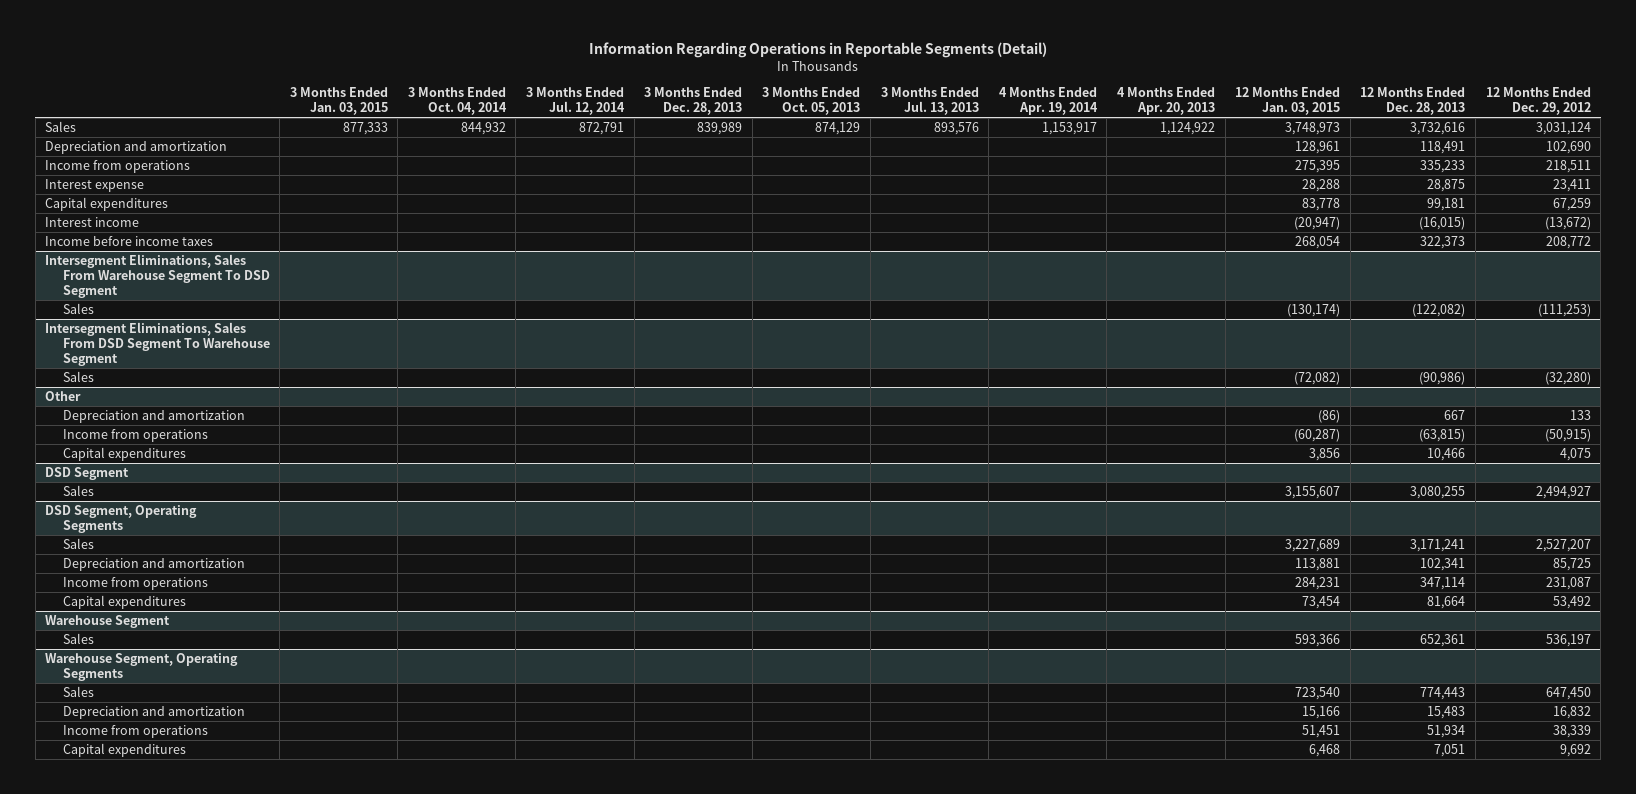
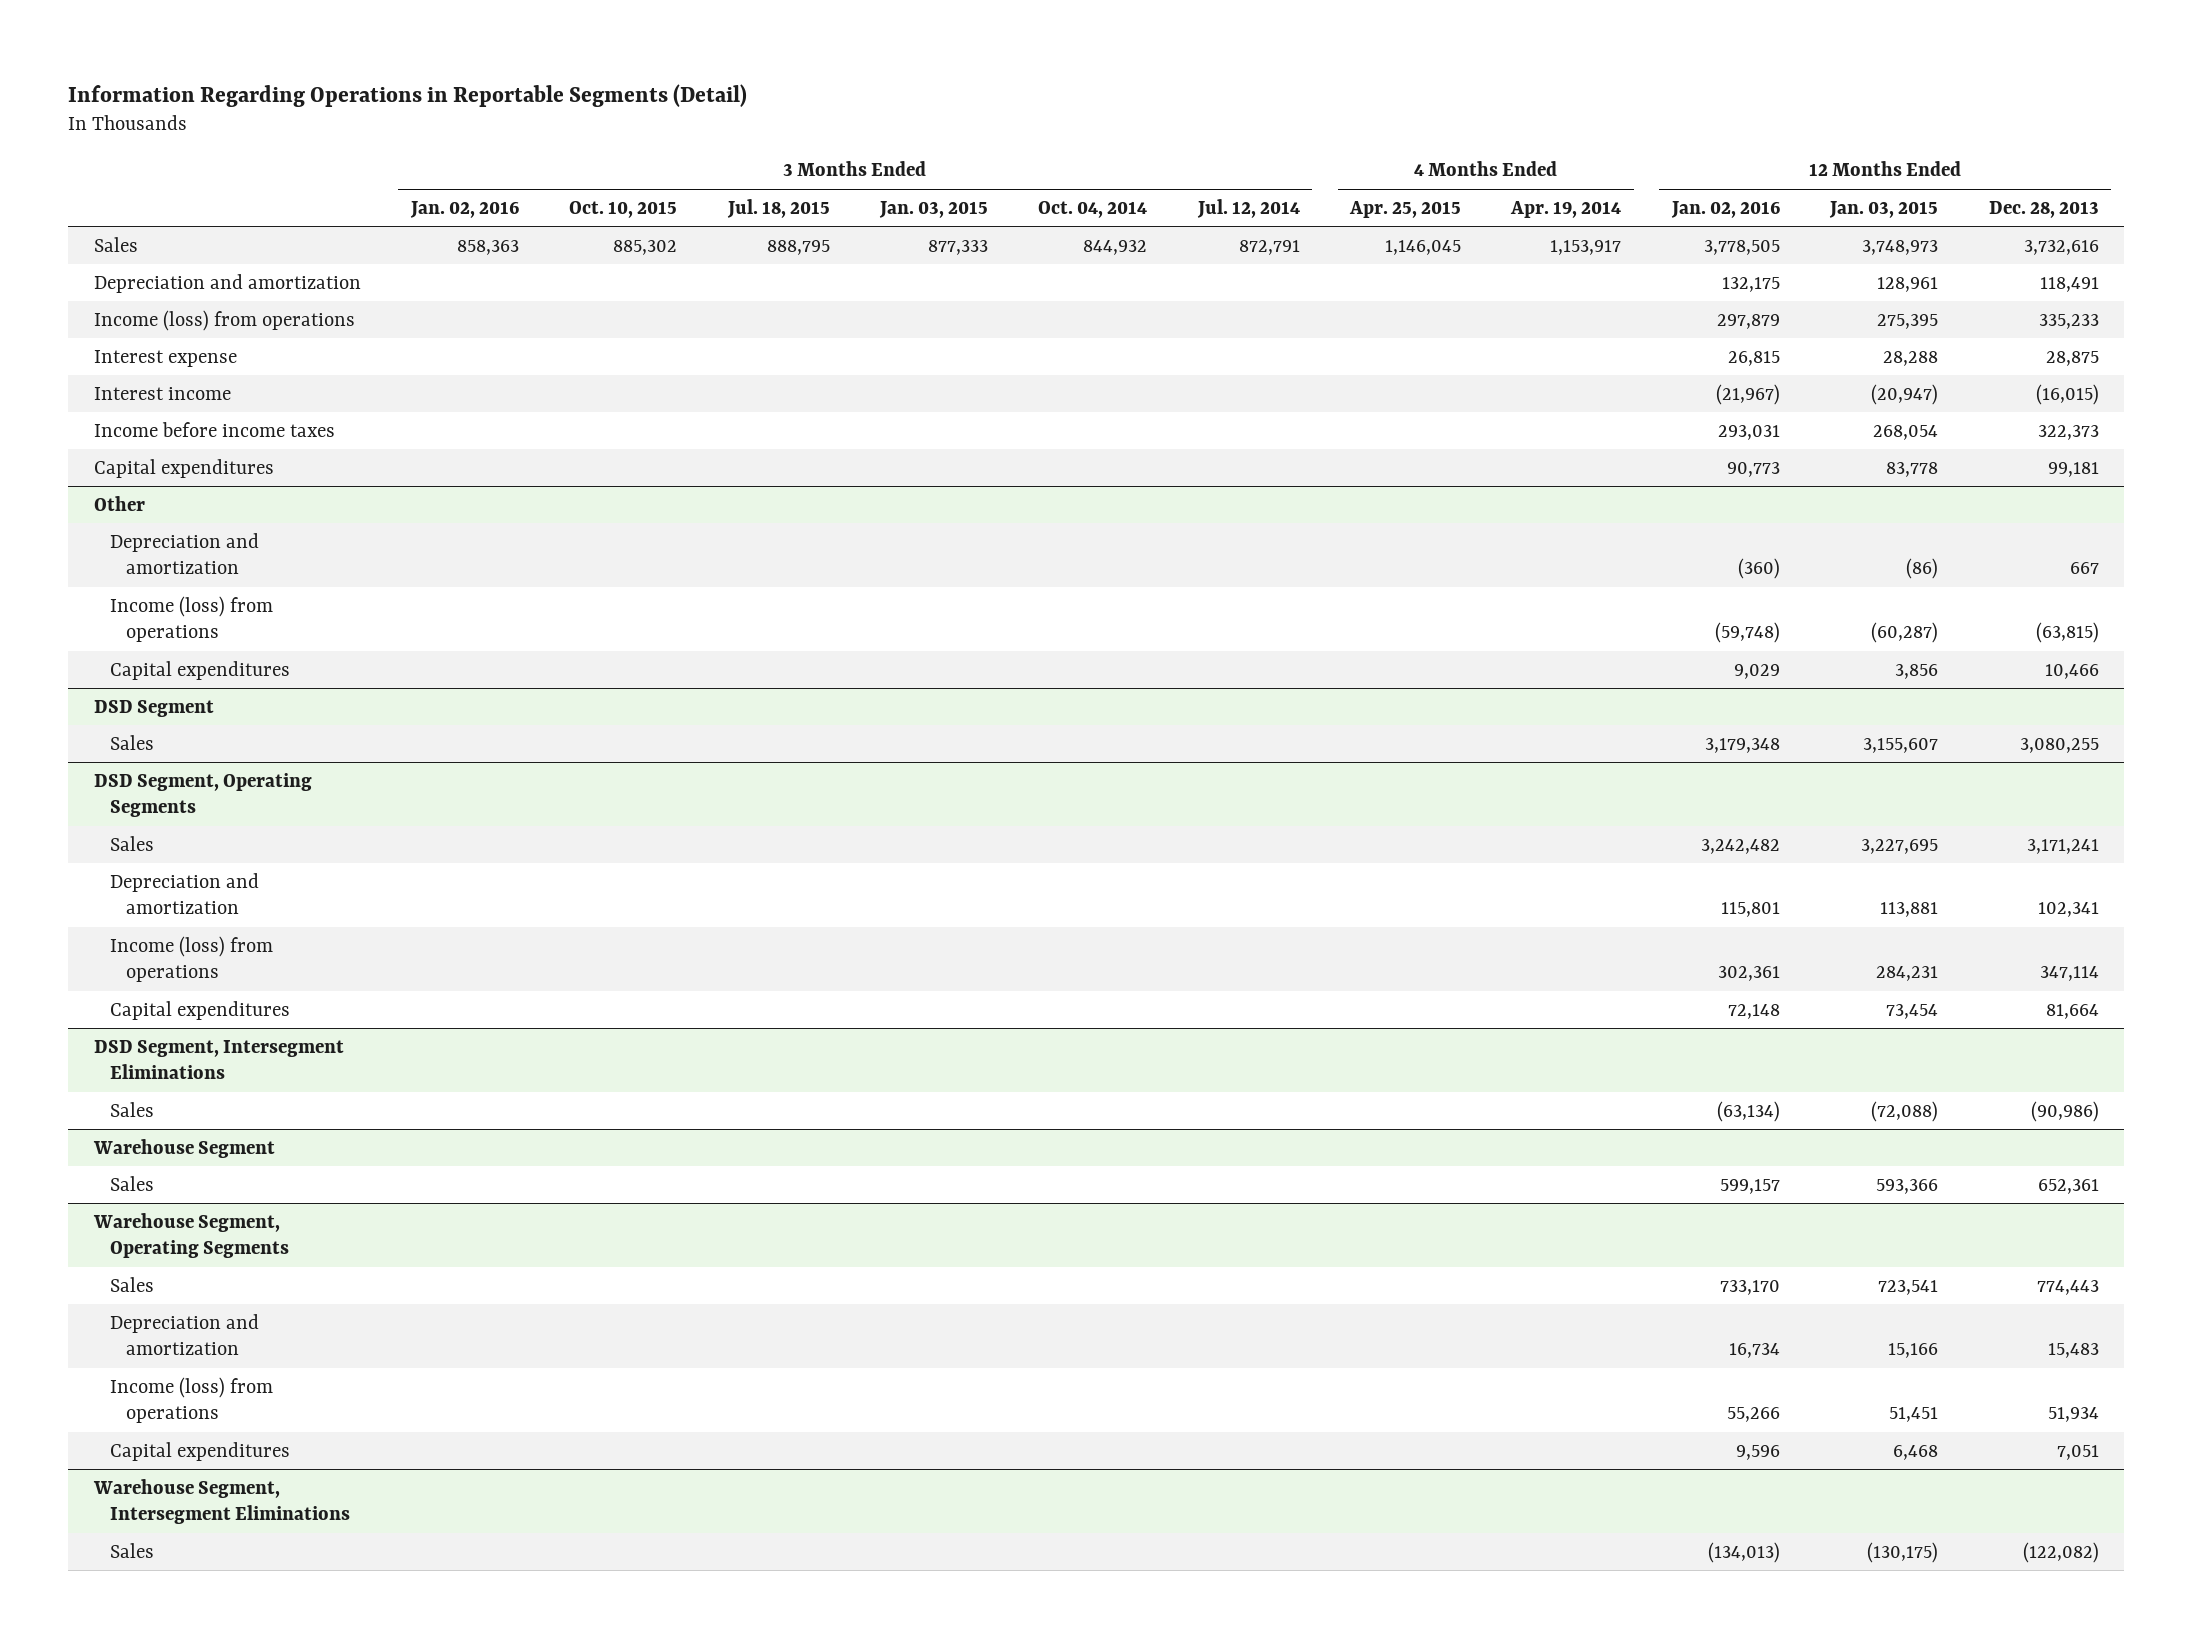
- | 3 Months Ended Jan. 03, 2015 | 3 Months Ended Oct. 04, 2014 | 3 Months Ended Jul. 12, 2014 | 3 Months Ended Dec. 28, 2013 | 3 Months Ended Oct. 05, 2013 | 3 Months Ended Jul. 13, 2013 | 4 Months Ended Apr. 19, 2014 | 4 Months Ended Apr. 20, 2013 | 12 Months Ended Jan. 03, 2015 | 12 Months Ended Dec. 28, 2013 | 12 Months Ended Dec. 29, 2012
+ | 3 Months Ended Jan. 02, 2016 | 3 Months Ended Oct. 10, 2015 | 3 Months Ended Jul. 18, 2015 | 3 Months Ended Jan. 03, 2015 | 3 Months Ended Oct. 04, 2014 | 3 Months Ended Jul. 12, 2014 | 4 Months Ended Apr. 25, 2015 | 4 Months Ended Apr. 19, 2014 | 12 Months Ended Jan. 02, 2016 | 12 Months Ended Jan. 03, 2015 | 12 Months Ended Dec. 28, 2013
- Income from operations | | | | | | | | | 275,395 | 335,233 | 218,511
+ Income (loss) from operations | | | | | | | | | 297,879 | 275,395 | 335,233
- Intersegment Eliminations, Sales From Warehouse Segment To DSD Segment
- Sales | | | | | | | | | (130,174) | (122,082) | (111,253)
- Intersegment Eliminations, Sales From DSD Segment To Warehouse Segment
- Sales | | | | | | | | | (72,082) | (90,986) | (32,280)
moved down: Capital expenditures | | | | | | | | | 90,773 | 83,778 | 99,181
@ Other
- Income from operations | | | | | | | | | (60,287) | (63,815) | (50,915)
+ Income (loss) from operations | | | | | | | | | (59,748) | (60,287) | (63,815)
@ DSD Segment, Operating Segments
- Sales | | | | | | | | | 3,227,689 | 3,171,241 | 2,527,207
+ Sales | | | | | | | | | 3,242,482 | 3,227,695 | 3,171,241
- Income from operations | | | | | | | | | 284,231 | 347,114 | 231,087
+ Income (loss) from operations | | | | | | | | | 302,361 | 284,231 | 347,114
+ DSD Segment, Intersegment Eliminations
+ Sales | | | | | | | | | (63,134) | (72,088) | (90,986)
@ Warehouse Segment, Operating Segments
- Sales | | | | | | | | | 723,540 | 774,443 | 647,450
+ Sales | | | | | | | | | 733,170 | 723,541 | 774,443
- Income from operations | | | | | | | | | 51,451 | 51,934 | 38,339
+ Income (loss) from operations | | | | | | | | | 55,266 | 51,451 | 51,934
+ Warehouse Segment, Intersegment Eliminations
+ Sales | | | | | | | | | (134,013) | (130,175) | (122,082)

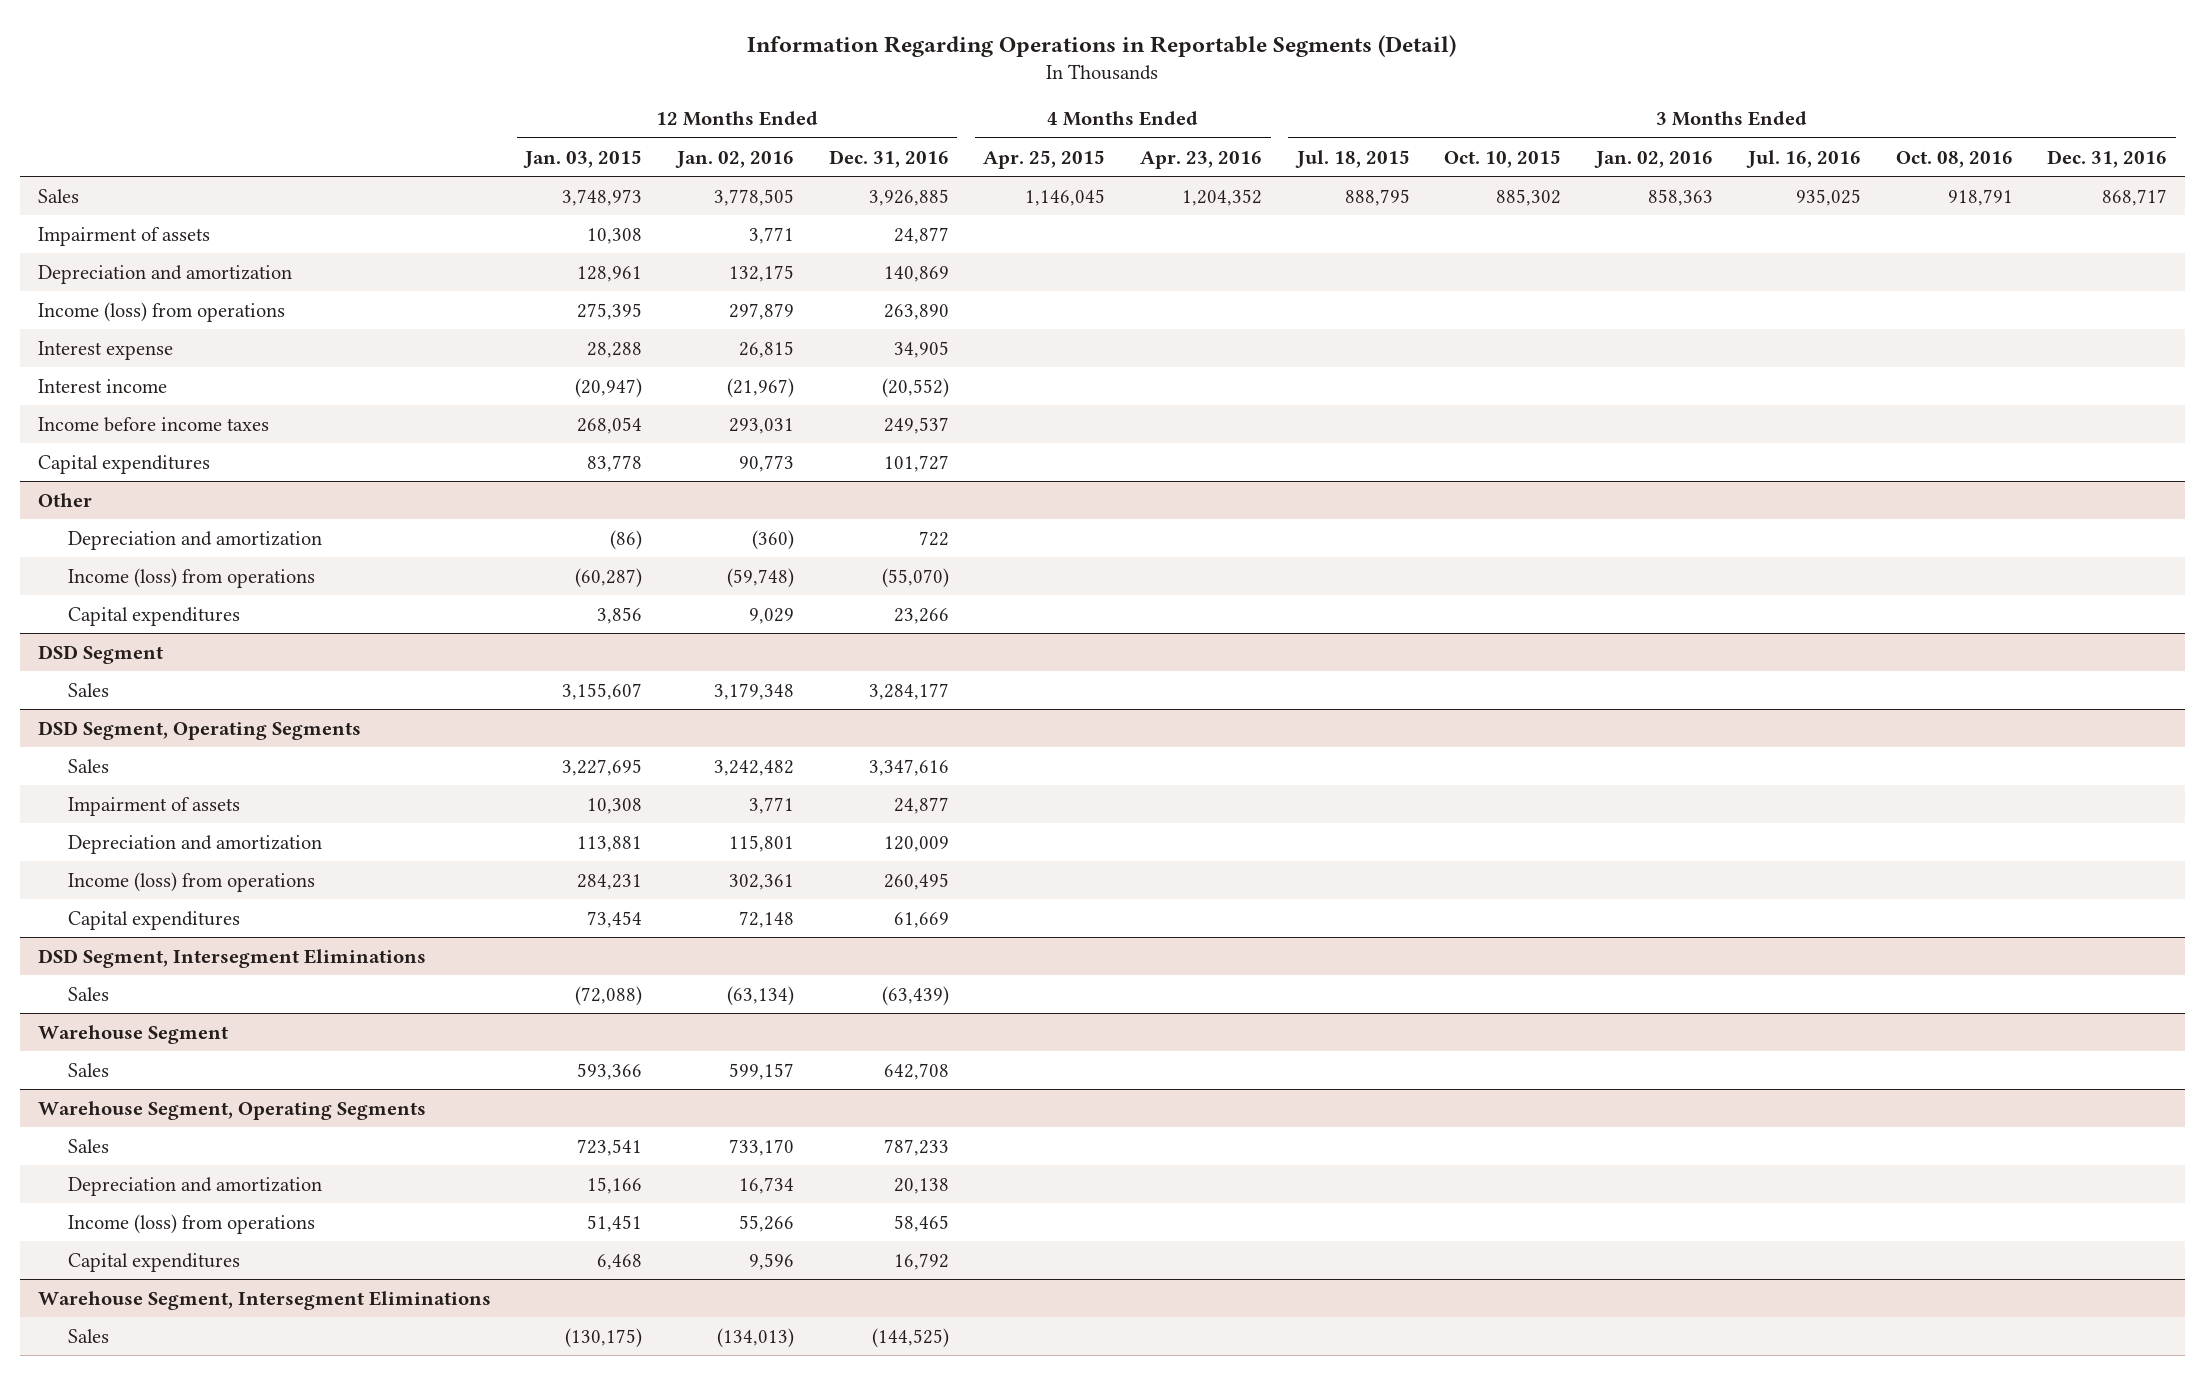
- | 3 Months Ended Jan. 02, 2016 | 3 Months Ended Oct. 10, 2015 | 3 Months Ended Jul. 18, 2015 | 3 Months Ended Jan. 03, 2015 | 3 Months Ended Oct. 04, 2014 | 3 Months Ended Jul. 12, 2014 | 4 Months Ended Apr. 25, 2015 | 4 Months Ended Apr. 19, 2014 | 12 Months Ended Jan. 02, 2016 | 12 Months Ended Jan. 03, 2015 | 12 Months Ended Dec. 28, 2013
+ | 12 Months Ended Jan. 03, 2015 | 12 Months Ended Jan. 02, 2016 | 12 Months Ended Dec. 31, 2016 | 4 Months Ended Apr. 25, 2015 | 4 Months Ended Apr. 23, 2016 | 3 Months Ended Jul. 18, 2015 | 3 Months Ended Oct. 10, 2015 | 3 Months Ended Jan. 02, 2016 | 3 Months Ended Jul. 16, 2016 | 3 Months Ended Oct. 08, 2016 | 3 Months Ended Dec. 31, 2016
+ Impairment of assets | 10,308 | 3,771 | 24,877 | | | | | | | |
@ DSD Segment, Operating Segments
+ Impairment of assets | 10,308 | 3,771 | 24,877 | | | | | | | |

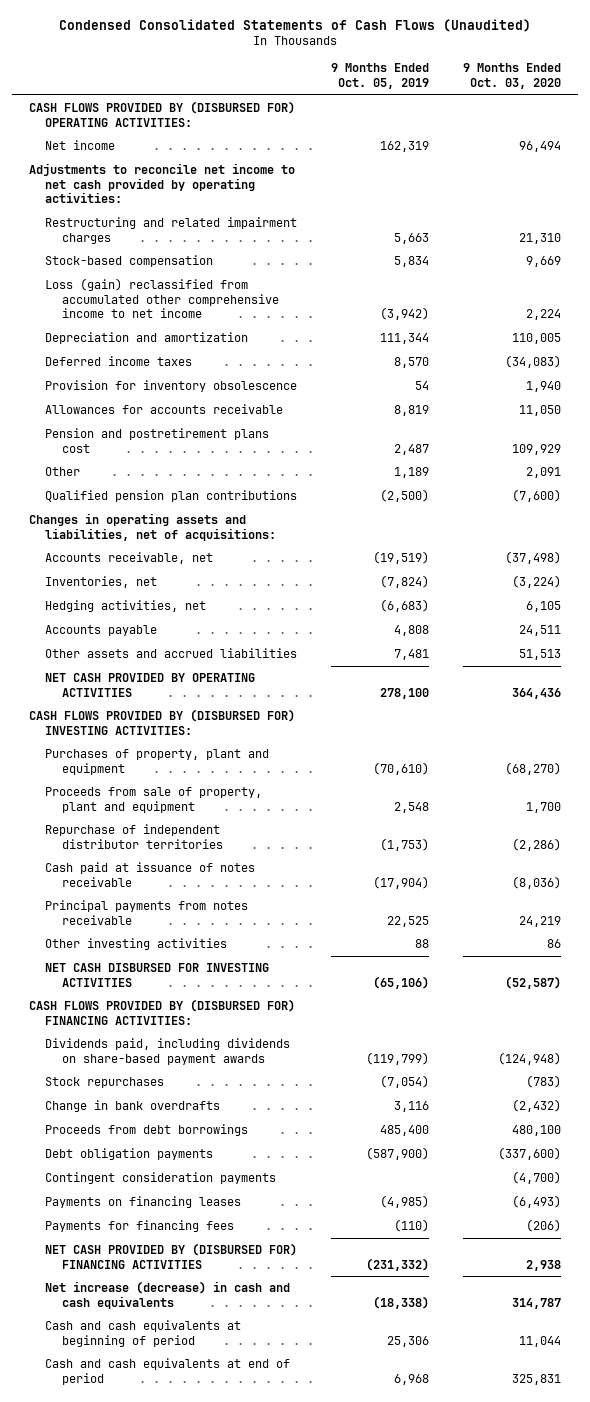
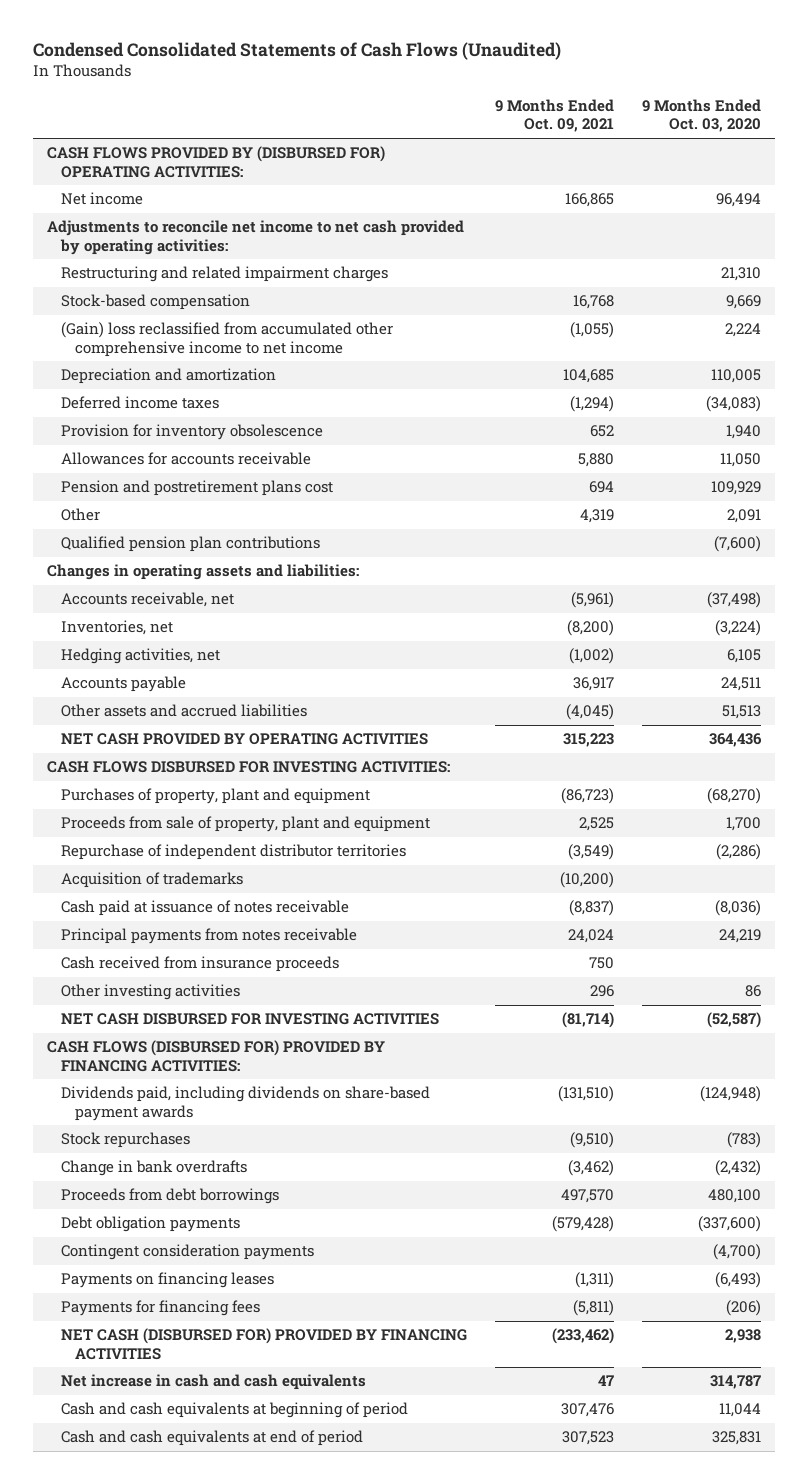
- | 9 Months Ended Oct. 05, 2019 | 9 Months Ended Oct. 03, 2020
+ | 9 Months Ended Oct. 09, 2021 | 9 Months Ended Oct. 03, 2020
- Loss (gain) reclassified from accumulated other comprehensive income to net income | (3,942) | 2,224
+ (Gain) loss reclassified from accumulated other comprehensive income to net income | (1,055) | 2,224
- Changes in operating assets and liabilities, net of acquisitions:
+ Changes in operating assets and liabilities:
- CASH FLOWS PROVIDED BY (DISBURSED FOR) INVESTING ACTIVITIES:
+ CASH FLOWS DISBURSED FOR INVESTING ACTIVITIES:
+ Acquisition of trademarks | (10,200) |
+ Cash received from insurance proceeds | 750 |
- CASH FLOWS PROVIDED BY (DISBURSED FOR) FINANCING ACTIVITIES:
+ CASH FLOWS (DISBURSED FOR) PROVIDED BY FINANCING ACTIVITIES:
- NET CASH PROVIDED BY (DISBURSED FOR) FINANCING ACTIVITIES | (231,332) | 2,938
- Net increase (decrease) in cash and cash equivalents | (18,338) | 314,787
+ NET CASH (DISBURSED FOR) PROVIDED BY FINANCING ACTIVITIES | (233,462) | 2,938
+ Net increase in cash and cash equivalents | 47 | 314,787

